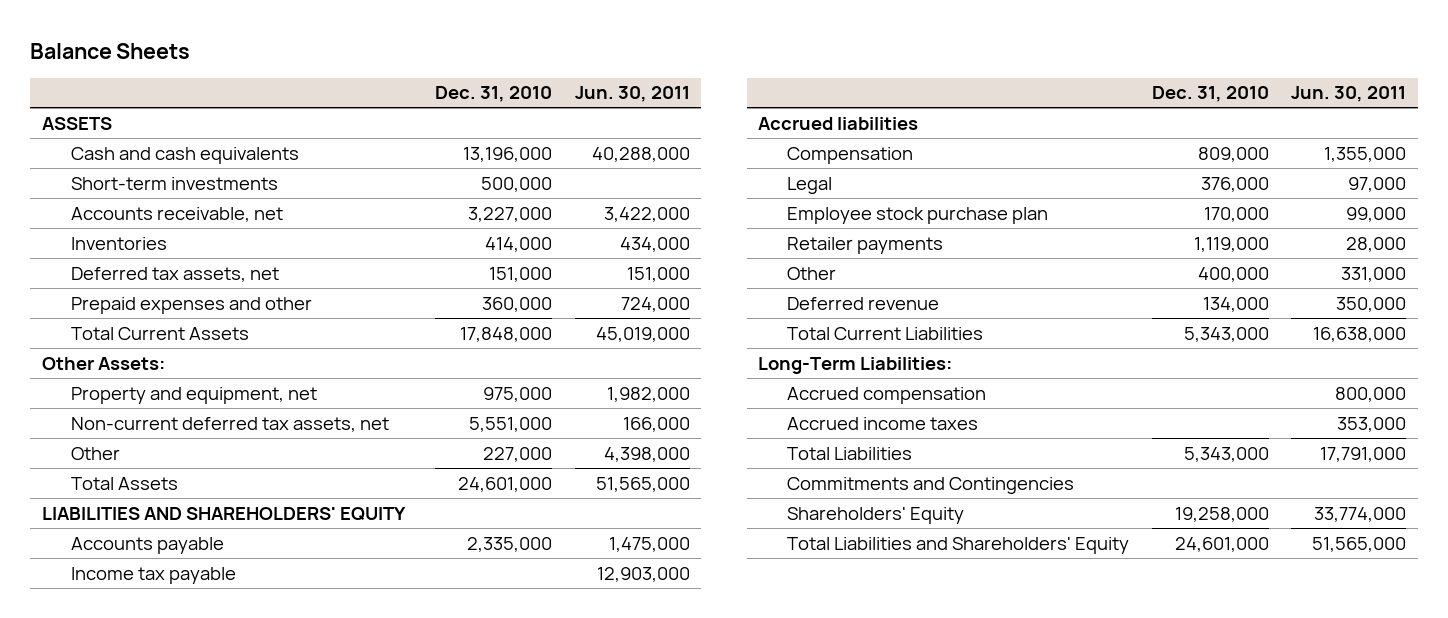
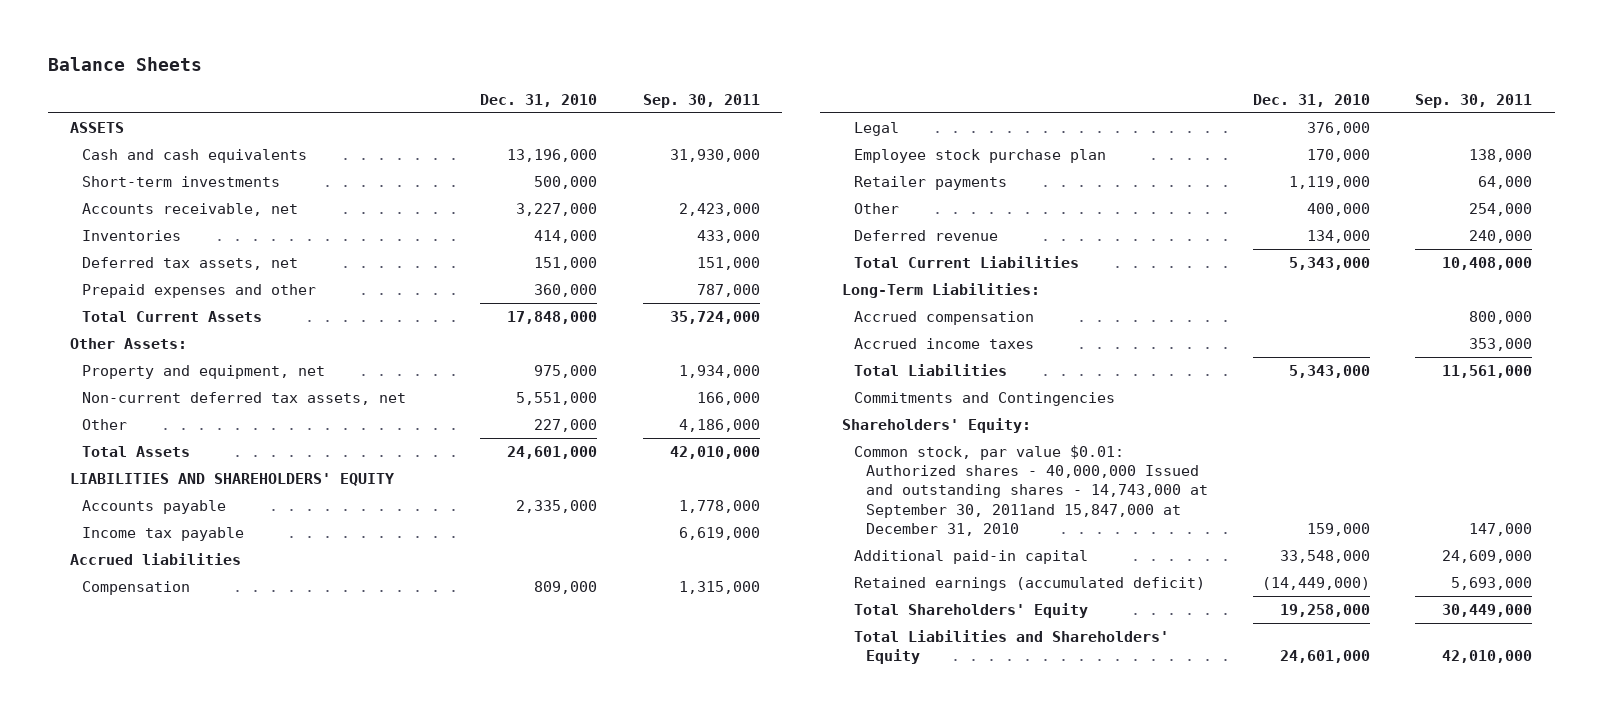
- | Dec. 31, 2010 | Jun. 30, 2011
+ | Dec. 31, 2010 | Sep. 30, 2011
- Shareholders' Equity | 19,258,000 | 33,774,000
+ Shareholders' Equity:
+ Common stock, par value $0.01: Authorized shares - 40,000,000 Issued and outstanding shares - 14,743,000 at September 30, 2011and 15,847,000 at December 31, 2010 | 159,000 | 147,000
+ Additional paid-in capital | 33,548,000 | 24,609,000
+ Retained earnings (accumulated deficit) | (14,449,000) | 5,693,000
+ Total Shareholders' Equity | 19,258,000 | 30,449,000

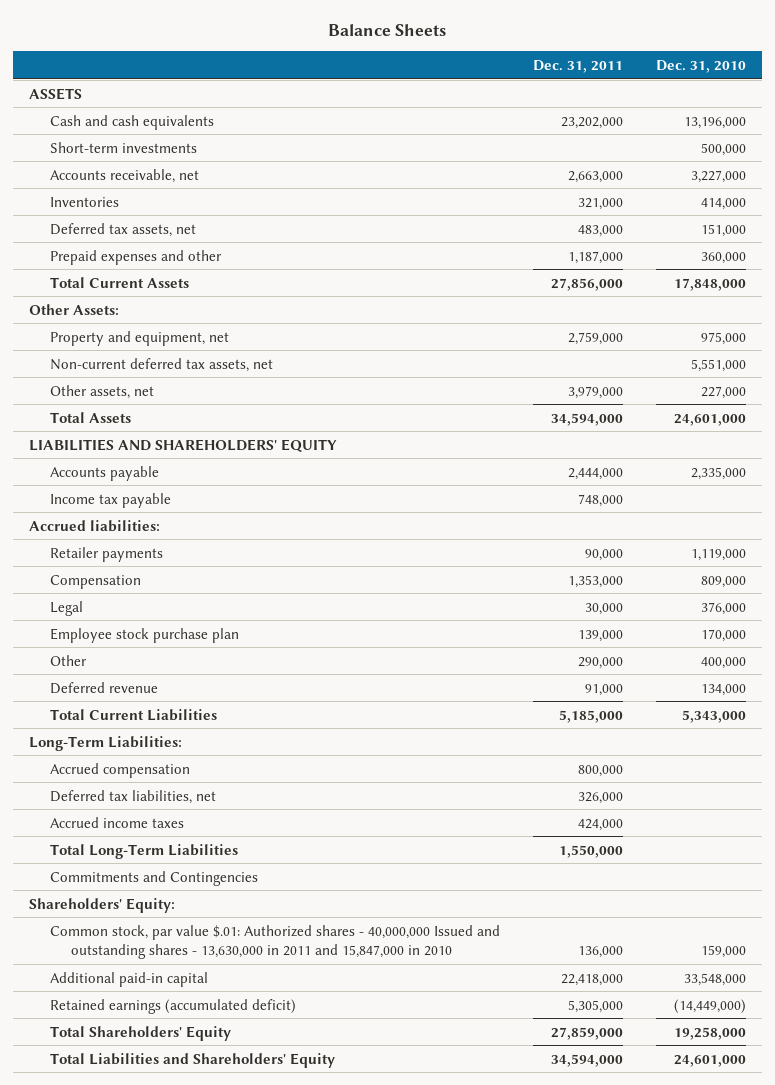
- | Dec. 31, 2010 | Sep. 30, 2011
+ | Dec. 31, 2011 | Dec. 31, 2010
- Other | 227,000 | 4,186,000
+ Other assets, net | 3,979,000 | 227,000
- Accrued liabilities
+ Accrued liabilities:
moved up: Retailer payments | 90,000 | 1,119,000
+ Deferred tax liabilities, net | 326,000 |
- Total Liabilities | 5,343,000 | 11,561,000
+ Total Long-Term Liabilities | 1,550,000 |
- Common stock, par value $0.01: Authorized shares - 40,000,000 Issued and outstanding shares - 14,743,000 at September 30, 2011and 15,847,000 at December 31, 2010 | 159,000 | 147,000
+ Common stock, par value $.01: Authorized shares - 40,000,000 Issued and outstanding shares - 13,630,000 in 2011 and 15,847,000 in 2010 | 136,000 | 159,000

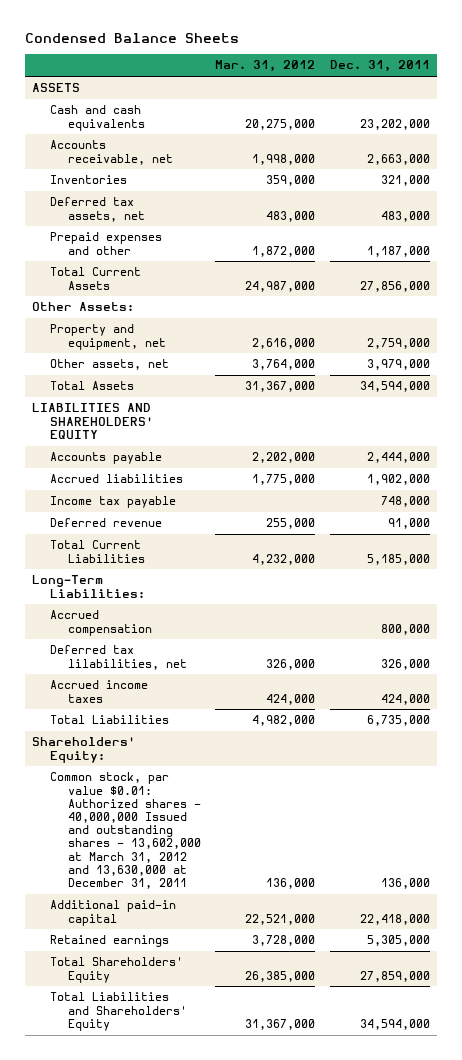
- Balance Sheets
+ Condensed Balance Sheets
- | Dec. 31, 2011 | Dec. 31, 2010
+ | Mar. 31, 2012 | Dec. 31, 2011
- Short-term investments | | 500,000
- Non-current deferred tax assets, net | | 5,551,000
+ Accrued liabilities | 1,775,000 | 1,902,000
- Accrued liabilities:
- Retailer payments | 90,000 | 1,119,000
- Compensation | 1,353,000 | 809,000
- Legal | 30,000 | 376,000
- Employee stock purchase plan | 139,000 | 170,000
- Other | 290,000 | 400,000
- Deferred tax liabilities, net | 326,000 |
+ Deferred tax lilabilities, net | 326,000 | 326,000
- Total Long-Term Liabilities | 1,550,000 |
- Commitments and Contingencies
+ Total Liabilities | 4,982,000 | 6,735,000
- Common stock, par value $.01: Authorized shares - 40,000,000 Issued and outstanding shares - 13,630,000 in 2011 and 15,847,000 in 2010 | 136,000 | 159,000
+ Common stock, par value $0.01: Authorized shares - 40,000,000 Issued and outstanding shares - 13,602,000 at March 31, 2012 and 13,630,000 at December 31, 2011 | 136,000 | 136,000
- Retained earnings (accumulated deficit) | 5,305,000 | (14,449,000)
+ Retained earnings | 3,728,000 | 5,305,000

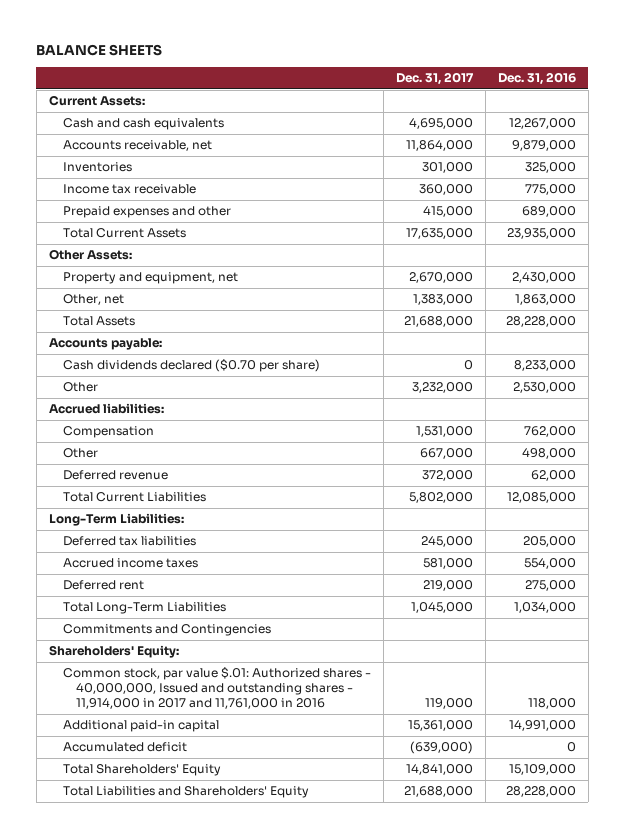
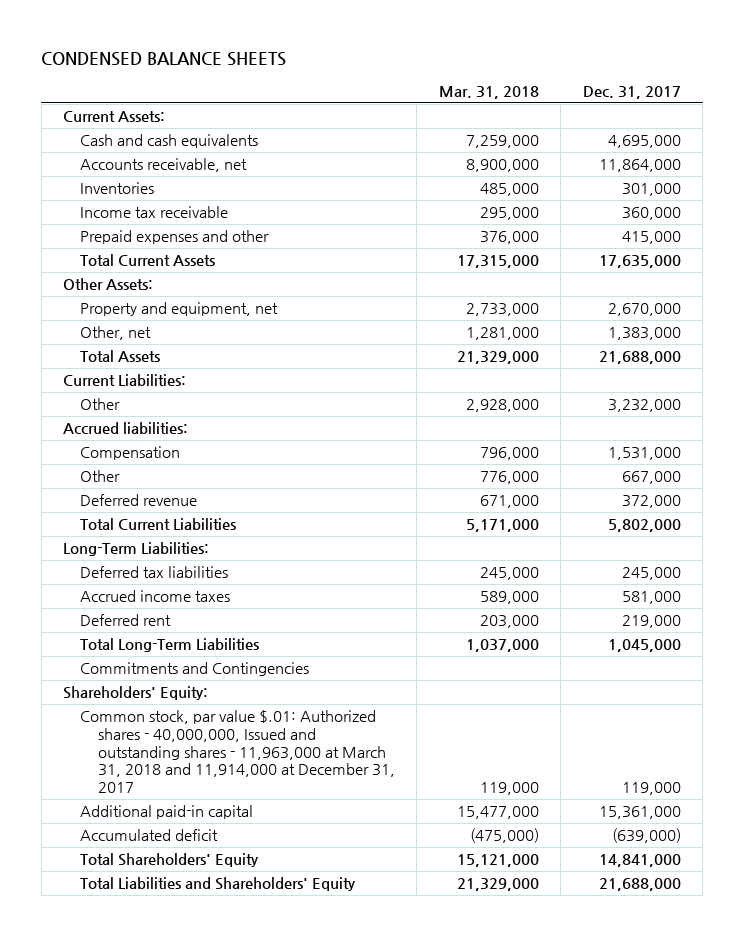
- BALANCE SHEETS
+ CONDENSED BALANCE SHEETS
- | Dec. 31, 2017 | Dec. 31, 2016
+ | Mar. 31, 2018 | Dec. 31, 2017
- Accounts payable:
- Cash dividends declared ($0.70 per share) | 0 | 8,233,000
+ Current Liabilities:
- Common stock, par value $.01: Authorized shares - 40,000,000, Issued and outstanding shares - 11,914,000 in 2017 and 11,761,000 in 2016 | 119,000 | 118,000
+ Common stock, par value $.01: Authorized shares - 40,000,000, Issued and outstanding shares - 11,963,000 at March 31, 2018 and 11,914,000 at December 31, 2017 | 119,000 | 119,000

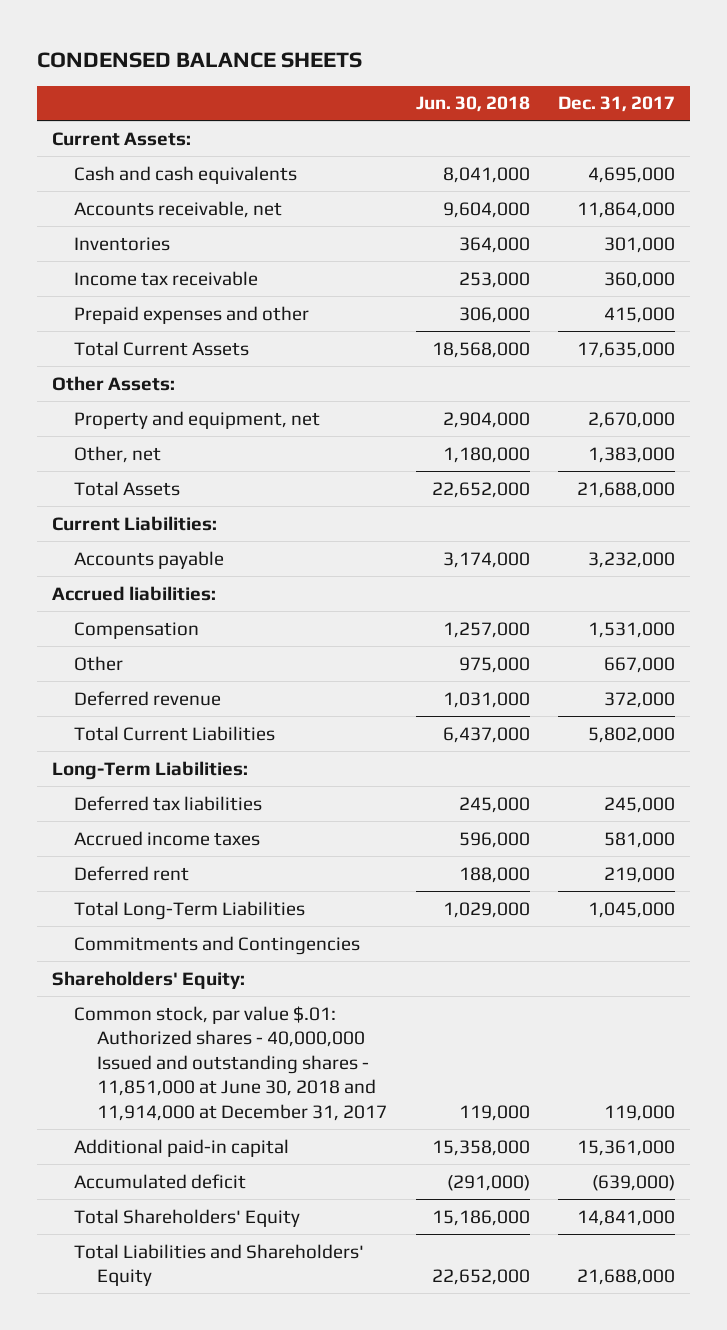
- | Mar. 31, 2018 | Dec. 31, 2017
+ | Jun. 30, 2018 | Dec. 31, 2017
- Other | 2,928,000 | 3,232,000
+ Accounts payable | 3,174,000 | 3,232,000
- Common stock, par value $.01: Authorized shares - 40,000,000, Issued and outstanding shares - 11,963,000 at March 31, 2018 and 11,914,000 at December 31, 2017 | 119,000 | 119,000
+ Common stock, par value $.01: Authorized shares - 40,000,000 Issued and outstanding shares - 11,851,000 at June 30, 2018 and 11,914,000 at December 31, 2017 | 119,000 | 119,000

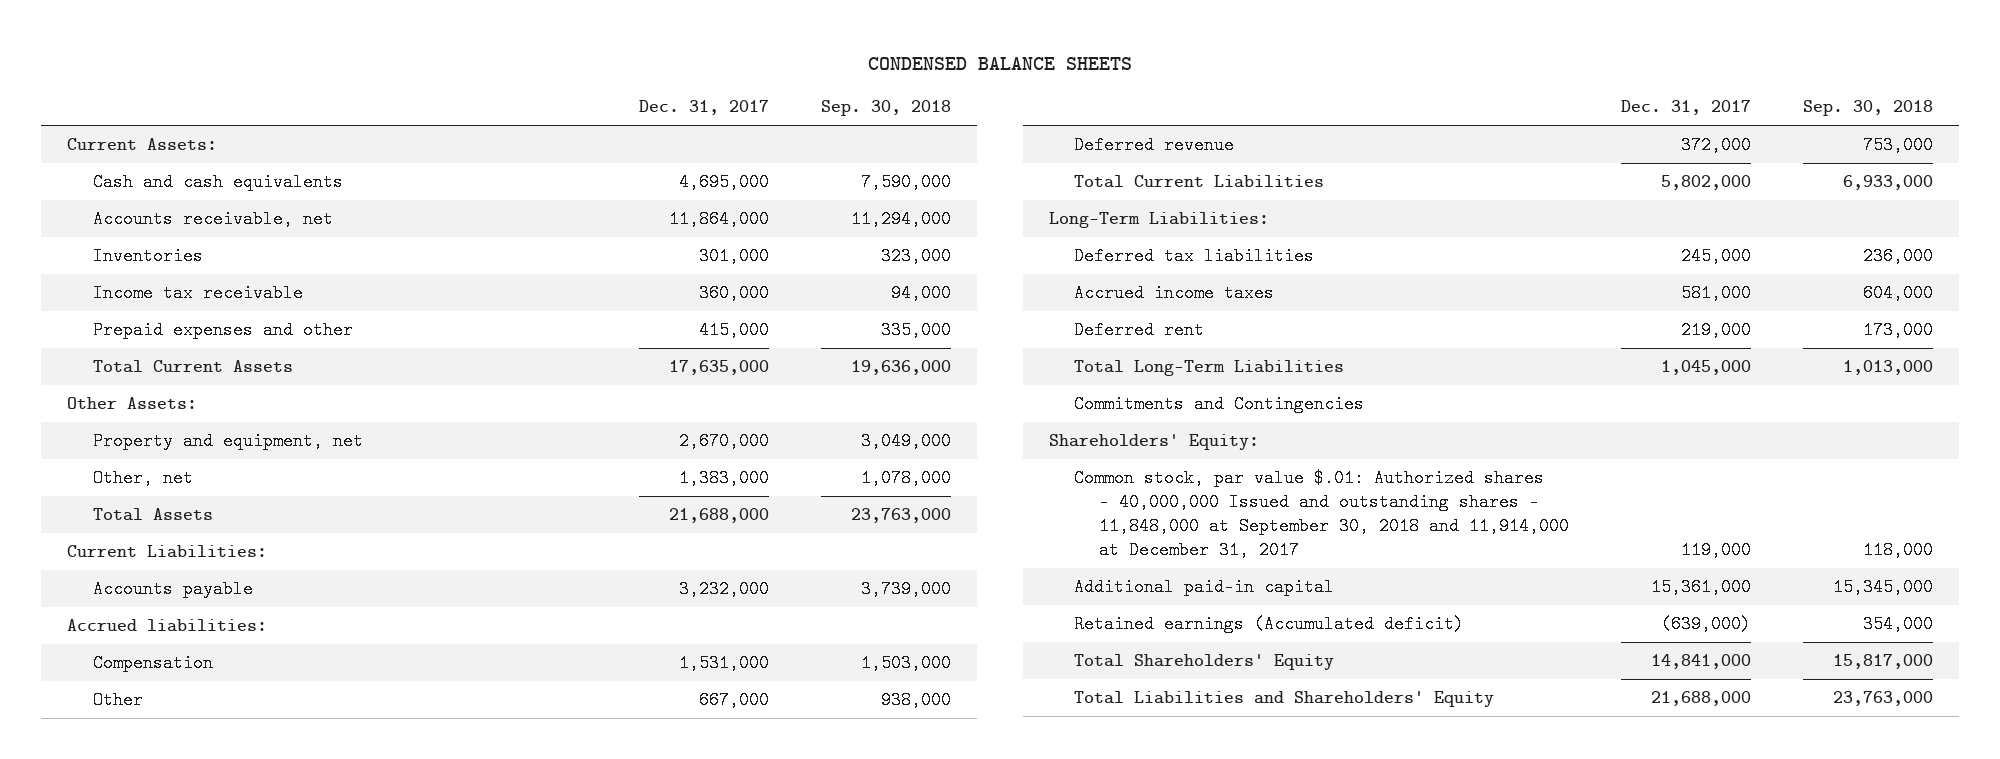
- | Jun. 30, 2018 | Dec. 31, 2017
+ | Dec. 31, 2017 | Sep. 30, 2018
- Common stock, par value $.01: Authorized shares - 40,000,000 Issued and outstanding shares - 11,851,000 at June 30, 2018 and 11,914,000 at December 31, 2017 | 119,000 | 119,000
+ Common stock, par value $.01: Authorized shares - 40,000,000 Issued and outstanding shares - 11,848,000 at September 30, 2018 and 11,914,000 at December 31, 2017 | 119,000 | 118,000
- Accumulated deficit | (291,000) | (639,000)
+ Retained earnings (Accumulated deficit) | (639,000) | 354,000

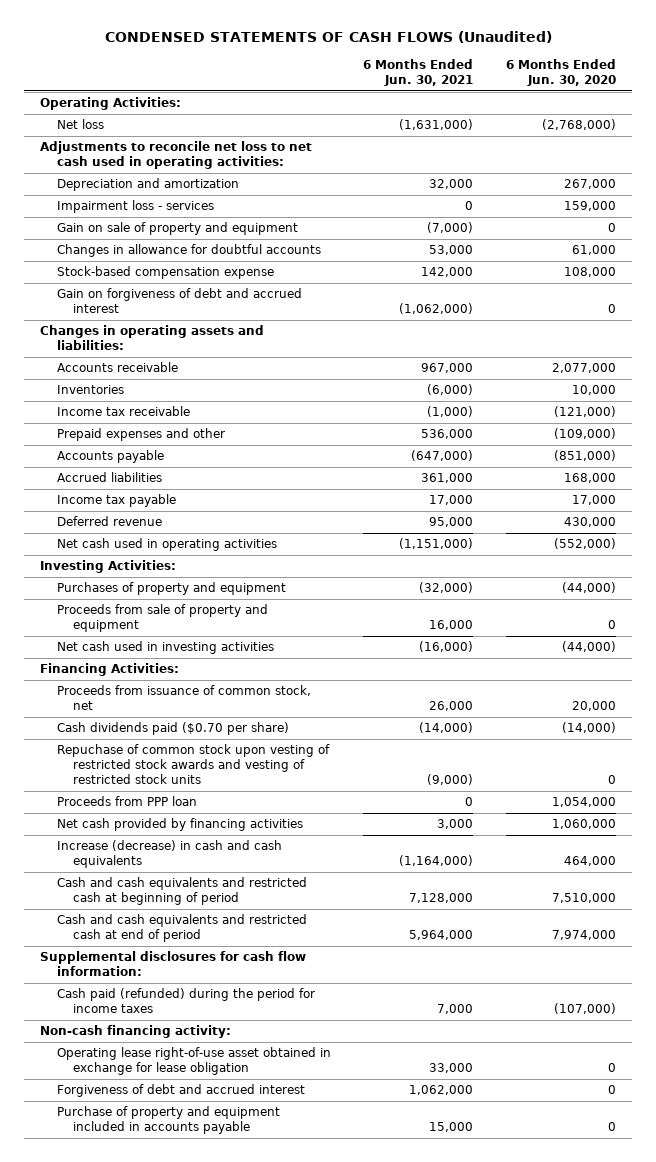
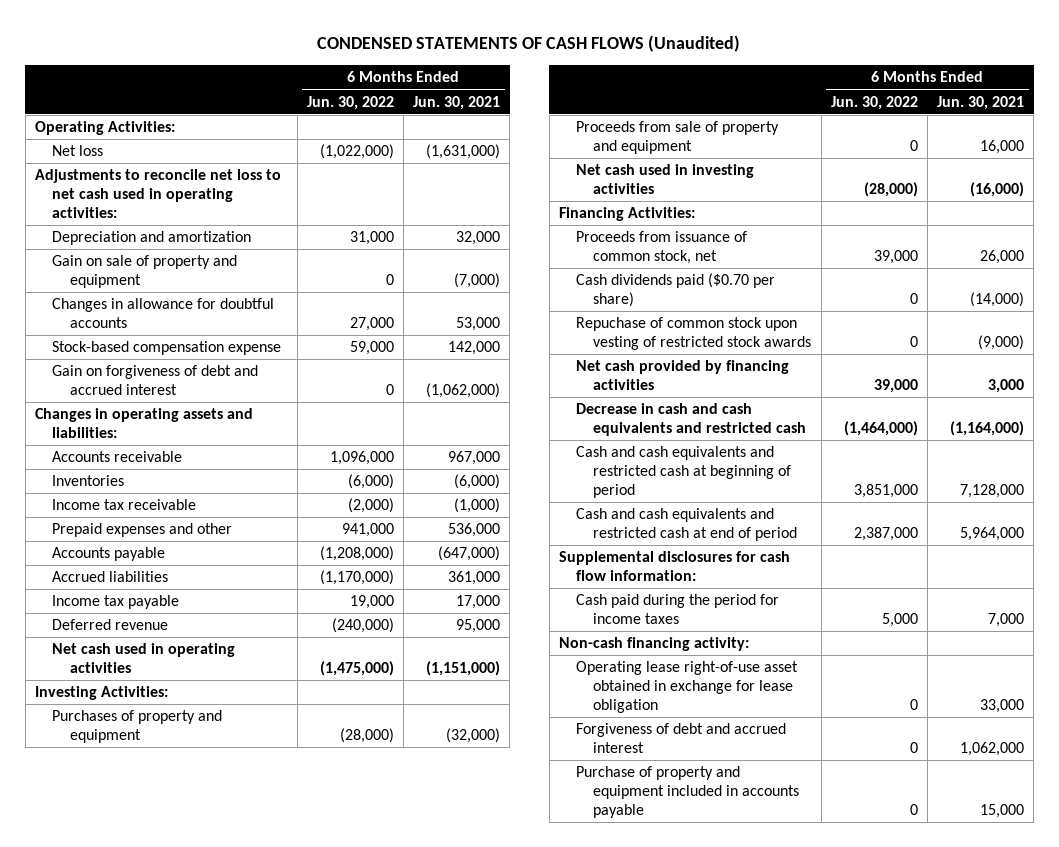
- | 6 Months Ended Jun. 30, 2021 | 6 Months Ended Jun. 30, 2020
+ | 6 Months Ended Jun. 30, 2022 | 6 Months Ended Jun. 30, 2021
- Impairment loss - services | 0 | 159,000
- Repuchase of common stock upon vesting of restricted stock awards and vesting of restricted stock units | (9,000) | 0
- Proceeds from PPP loan | 0 | 1,054,000
+ Repuchase of common stock upon vesting of restricted stock awards | 0 | (9,000)
- Increase (decrease) in cash and cash equivalents | (1,164,000) | 464,000
+ Decrease in cash and cash equivalents and restricted cash | (1,464,000) | (1,164,000)
- Cash paid (refunded) during the period for income taxes | 7,000 | (107,000)
+ Cash paid during the period for income taxes | 5,000 | 7,000

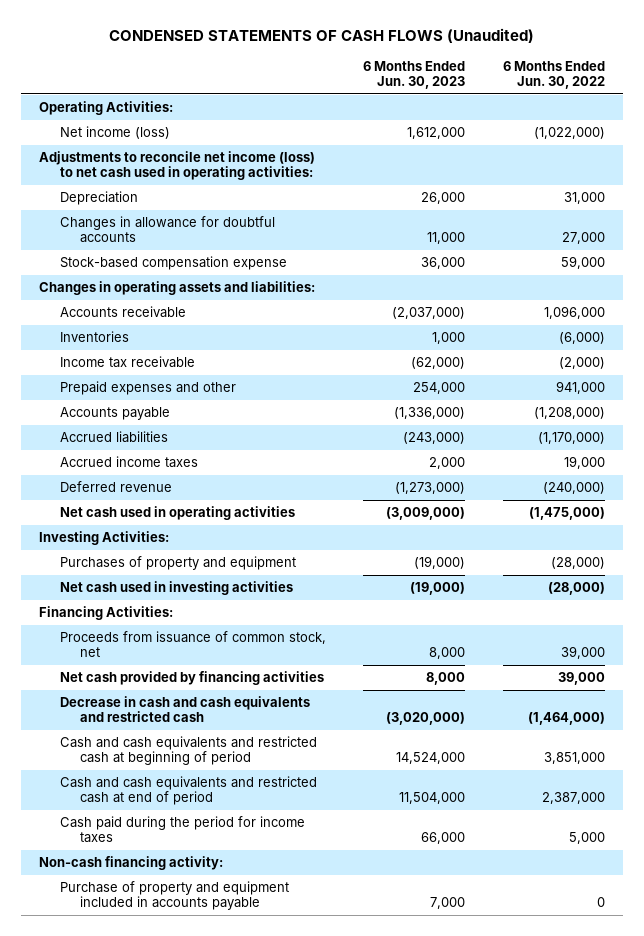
- | 6 Months Ended Jun. 30, 2022 | 6 Months Ended Jun. 30, 2021
+ | 6 Months Ended Jun. 30, 2023 | 6 Months Ended Jun. 30, 2022
- Net loss | (1,022,000) | (1,631,000)
- Adjustments to reconcile net loss to net cash used in operating activities:
- Depreciation and amortization | 31,000 | 32,000
- Gain on sale of property and equipment | 0 | (7,000)
+ Net income (loss) | 1,612,000 | (1,022,000)
+ Adjustments to reconcile net income (loss) to net cash used in operating activities:
+ Depreciation | 26,000 | 31,000
- Gain on forgiveness of debt and accrued interest | 0 | (1,062,000)
- Income tax payable | 19,000 | 17,000
+ Accrued income taxes | 2,000 | 19,000
- Proceeds from sale of property and equipment | 0 | 16,000
- Cash dividends paid ($0.70 per share) | 0 | (14,000)
- Repuchase of common stock upon vesting of restricted stock awards | 0 | (9,000)
- Supplemental disclosures for cash flow information:
- Operating lease right-of-use asset obtained in exchange for lease obligation | 0 | 33,000
- Forgiveness of debt and accrued interest | 0 | 1,062,000

